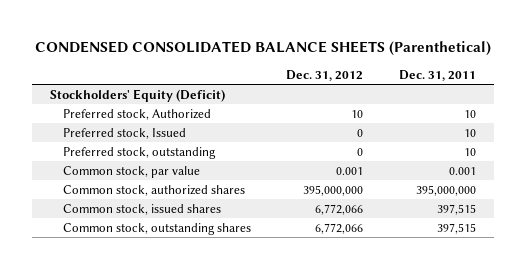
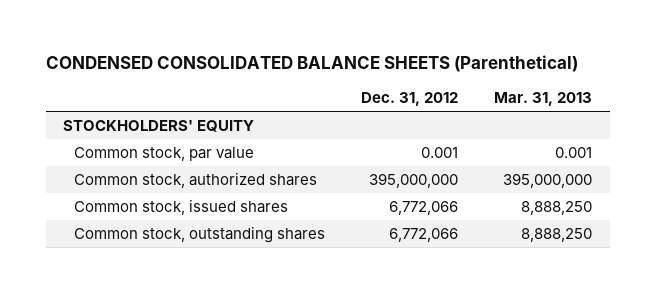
- | Dec. 31, 2012 | Dec. 31, 2011
+ | Dec. 31, 2012 | Mar. 31, 2013
- Stockholders' Equity (Deficit)
- Preferred stock, Authorized | 10 | 10
- Preferred stock, Issued | 0 | 10
- Preferred stock, outstanding | 0 | 10
+ STOCKHOLDERS' EQUITY

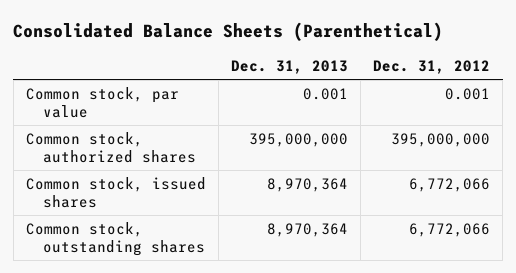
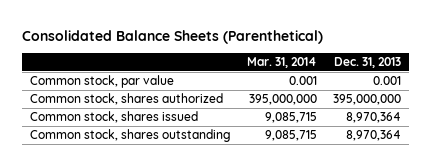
- | Dec. 31, 2013 | Dec. 31, 2012
+ | Mar. 31, 2014 | Dec. 31, 2013
- Common stock, authorized shares | 395,000,000 | 395,000,000
- Common stock, issued shares | 8,970,364 | 6,772,066
- Common stock, outstanding shares | 8,970,364 | 6,772,066
+ Common stock, shares authorized | 395,000,000 | 395,000,000
+ Common stock, shares issued | 9,085,715 | 8,970,364
+ Common stock, shares outstanding | 9,085,715 | 8,970,364

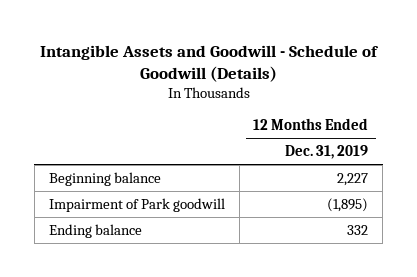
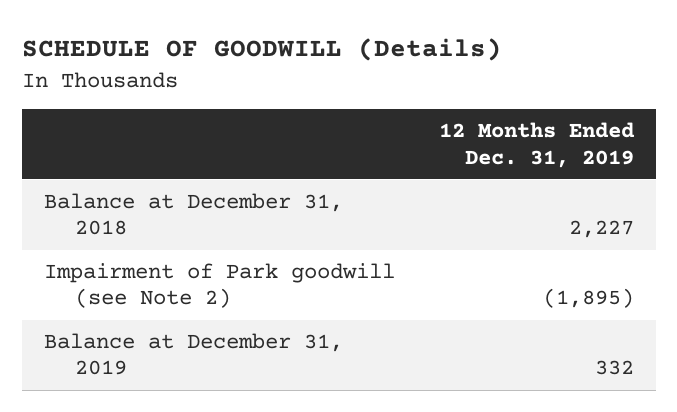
- Intangible Assets and Goodwill - Schedule of Goodwill (Details)
+ SCHEDULE OF GOODWILL (Details)
- Beginning balance | 2,227
- Impairment of Park goodwill | (1,895)
- Ending balance | 332
+ Balance at December 31, 2018 | 2,227
+ Impairment of Park goodwill (see Note 2) | (1,895)
+ Balance at December 31, 2019 | 332

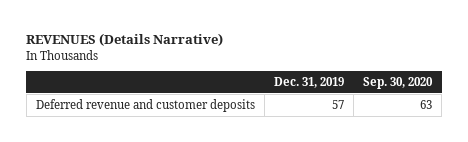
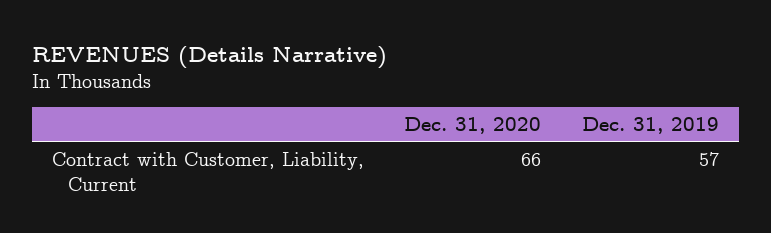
- | Dec. 31, 2019 | Sep. 30, 2020
+ | Dec. 31, 2020 | Dec. 31, 2019
- Deferred revenue and customer deposits | 57 | 63
+ Contract with Customer, Liability, Current | 66 | 57

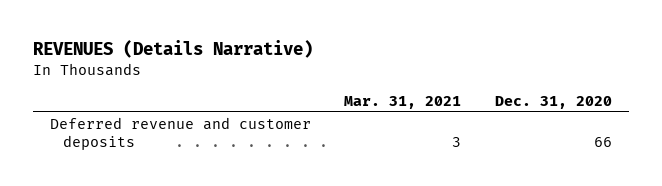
- | Dec. 31, 2020 | Dec. 31, 2019
+ | Mar. 31, 2021 | Dec. 31, 2020
- Contract with Customer, Liability, Current | 66 | 57
+ Deferred revenue and customer deposits | 3 | 66

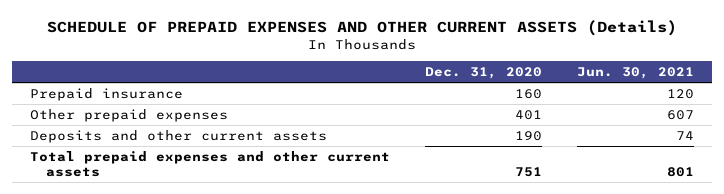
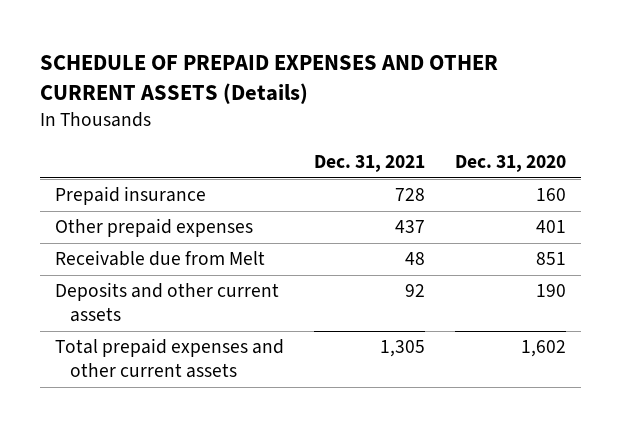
- | Dec. 31, 2020 | Jun. 30, 2021
+ | Dec. 31, 2021 | Dec. 31, 2020
+ Receivable due from Melt | 48 | 851
- Total prepaid expenses and other current assets | 751 | 801
+ Total prepaid expenses and other current assets | 1,305 | 1,602

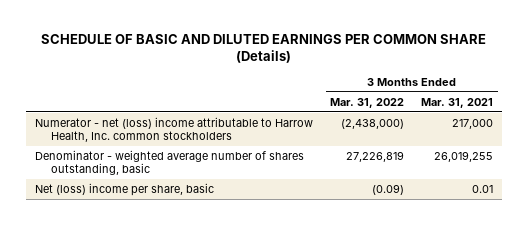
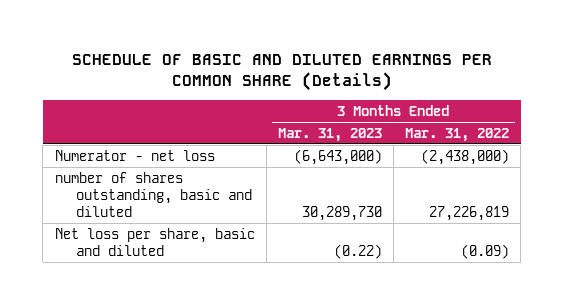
- | 3 Months Ended Mar. 31, 2022 | 3 Months Ended Mar. 31, 2021
+ | 3 Months Ended Mar. 31, 2023 | 3 Months Ended Mar. 31, 2022
- Numerator - net (loss) income attributable to Harrow Health, Inc. common stockholders | (2,438,000) | 217,000
- Denominator - weighted average number of shares outstanding, basic | 27,226,819 | 26,019,255
- Net (loss) income per share, basic | (0.09) | 0.01
+ Numerator - net loss | (6,643,000) | (2,438,000)
+ number of shares outstanding, basic and diluted | 30,289,730 | 27,226,819
+ Net loss per share, basic and diluted | (0.22) | (0.09)

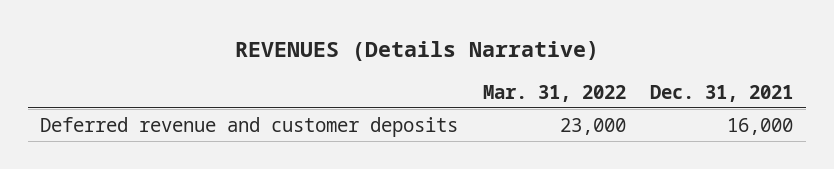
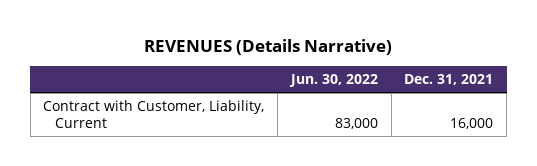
- | Mar. 31, 2022 | Dec. 31, 2021
+ | Jun. 30, 2022 | Dec. 31, 2021
- Deferred revenue and customer deposits | 23,000 | 16,000
+ Contract with Customer, Liability, Current | 83,000 | 16,000

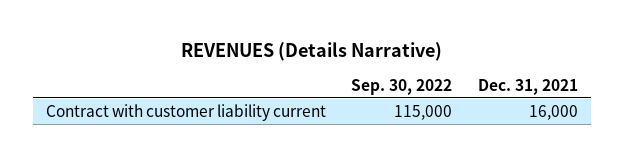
- | Jun. 30, 2022 | Dec. 31, 2021
+ | Sep. 30, 2022 | Dec. 31, 2021
- Contract with Customer, Liability, Current | 83,000 | 16,000
+ Contract with customer liability current | 115,000 | 16,000

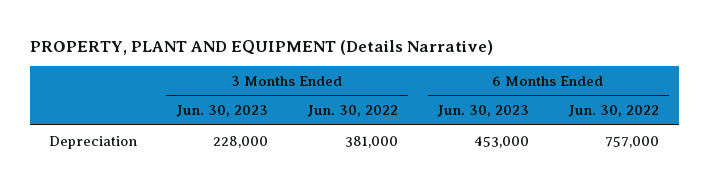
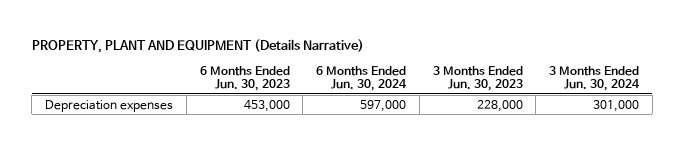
- | 3 Months Ended Jun. 30, 2023 | 3 Months Ended Jun. 30, 2022 | 6 Months Ended Jun. 30, 2023 | 6 Months Ended Jun. 30, 2022
+ | 6 Months Ended Jun. 30, 2023 | 6 Months Ended Jun. 30, 2024 | 3 Months Ended Jun. 30, 2023 | 3 Months Ended Jun. 30, 2024
- Depreciation | 228,000 | 381,000 | 453,000 | 757,000
+ Depreciation expenses | 453,000 | 597,000 | 228,000 | 301,000

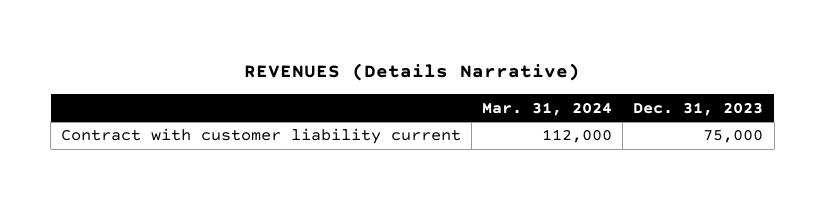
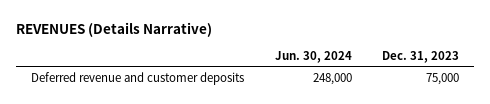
- | Mar. 31, 2024 | Dec. 31, 2023
+ | Jun. 30, 2024 | Dec. 31, 2023
- Contract with customer liability current | 112,000 | 75,000
+ Deferred revenue and customer deposits | 248,000 | 75,000

